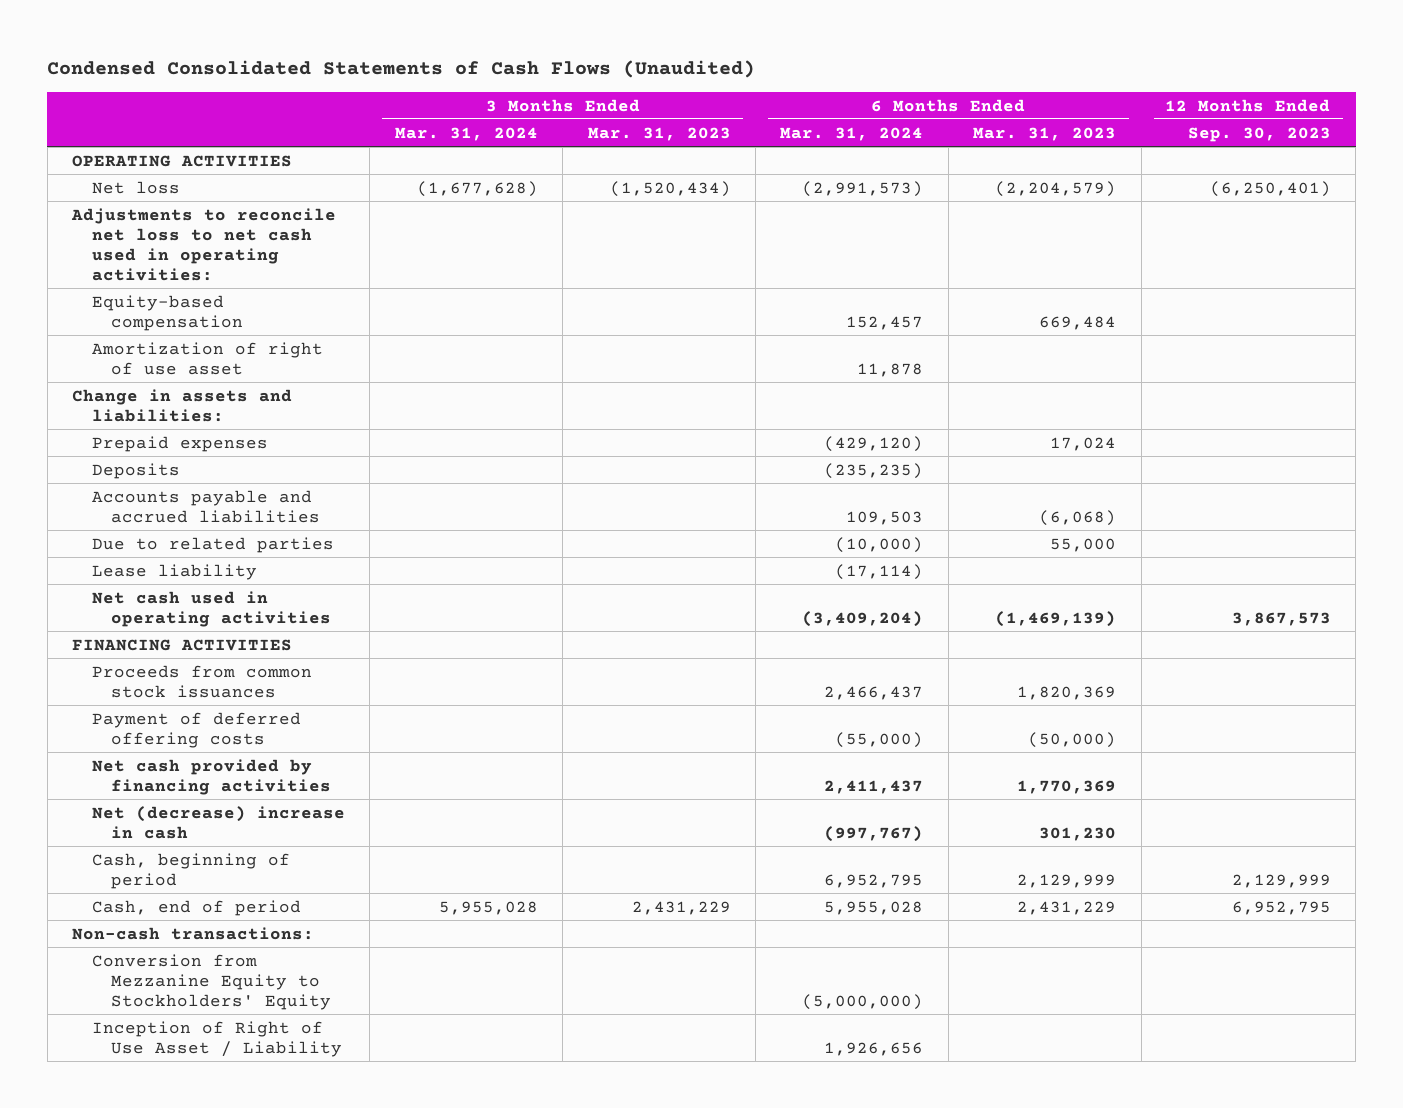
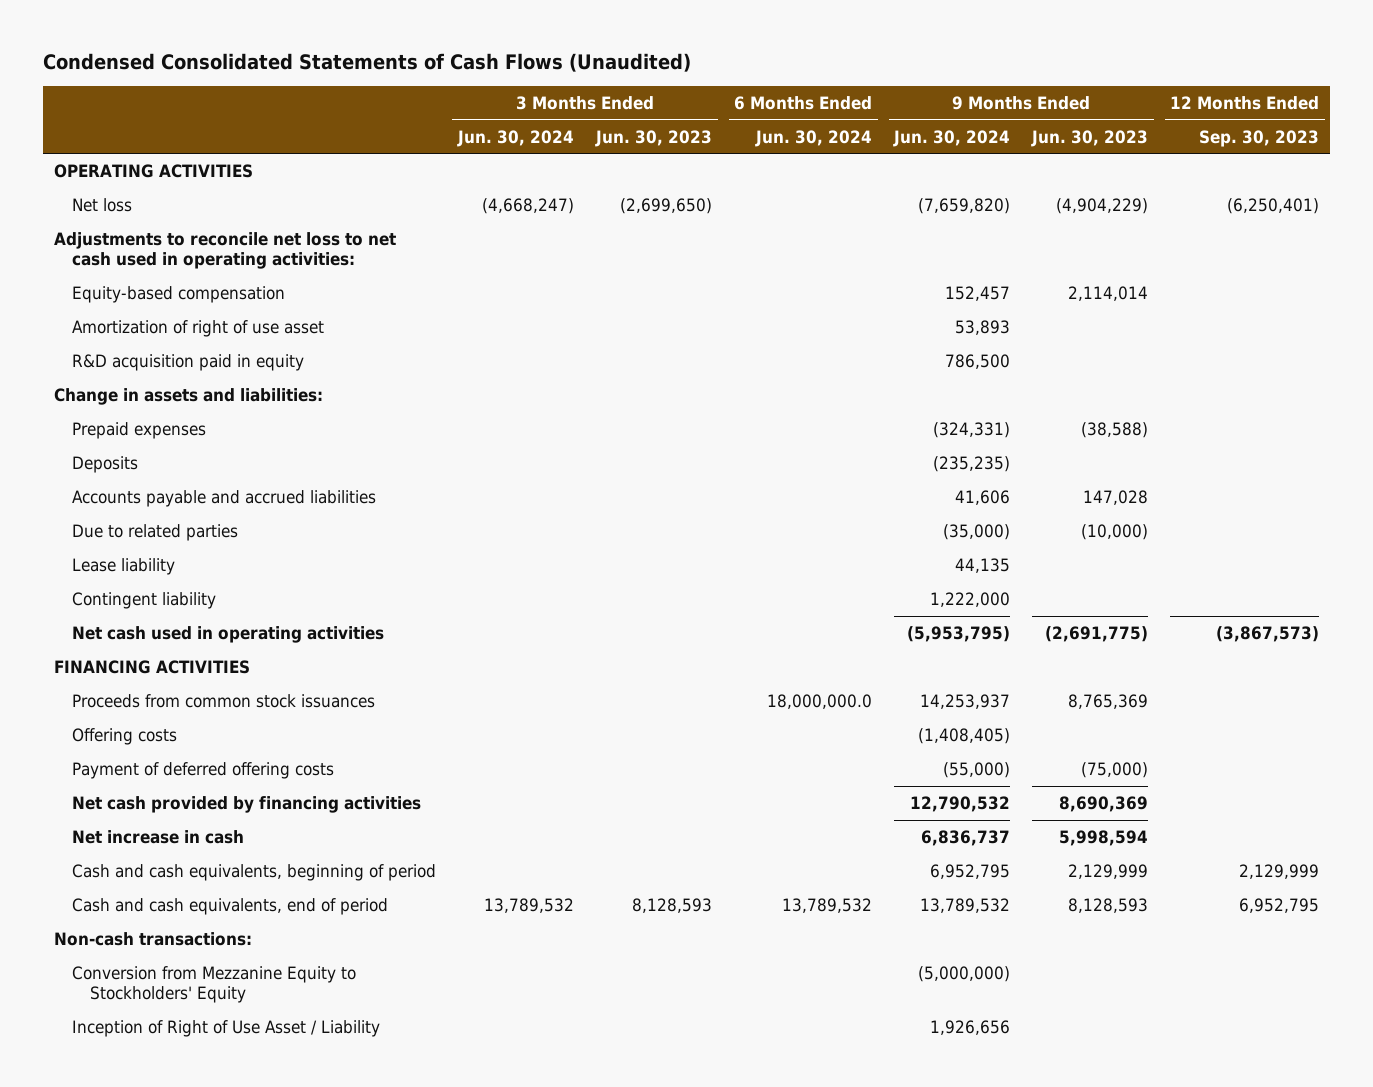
- | 3 Months Ended Mar. 31, 2024 | 3 Months Ended Mar. 31, 2023 | 6 Months Ended Mar. 31, 2024 | 6 Months Ended Mar. 31, 2023 | 12 Months Ended Sep. 30, 2023
+ | 3 Months Ended Jun. 30, 2024 | 3 Months Ended Jun. 30, 2023 | 6 Months Ended Jun. 30, 2024 | 9 Months Ended Jun. 30, 2024 | 9 Months Ended Jun. 30, 2023 | 12 Months Ended Sep. 30, 2023
+ R&D acquisition paid in equity | | | | 786,500 | |
- Net cash used in operating activities | | | (3,409,204) | (1,469,139) | 3,867,573
+ Contingent liability | | | | 1,222,000 | |
+ Net cash used in operating activities | | | | (5,953,795) | (2,691,775) | (3,867,573)
+ Offering costs | | | | (1,408,405) | |
- Net (decrease) increase in cash | | | (997,767) | 301,230 |
- Cash, beginning of period | | | 6,952,795 | 2,129,999 | 2,129,999
- Cash, end of period | 5,955,028 | 2,431,229 | 5,955,028 | 2,431,229 | 6,952,795
+ Net increase in cash | | | | 6,836,737 | 5,998,594 |
+ Cash and cash equivalents, beginning of period | | | | 6,952,795 | 2,129,999 | 2,129,999
+ Cash and cash equivalents, end of period | 13,789,532 | 8,128,593 | 13,789,532 | 13,789,532 | 8,128,593 | 6,952,795

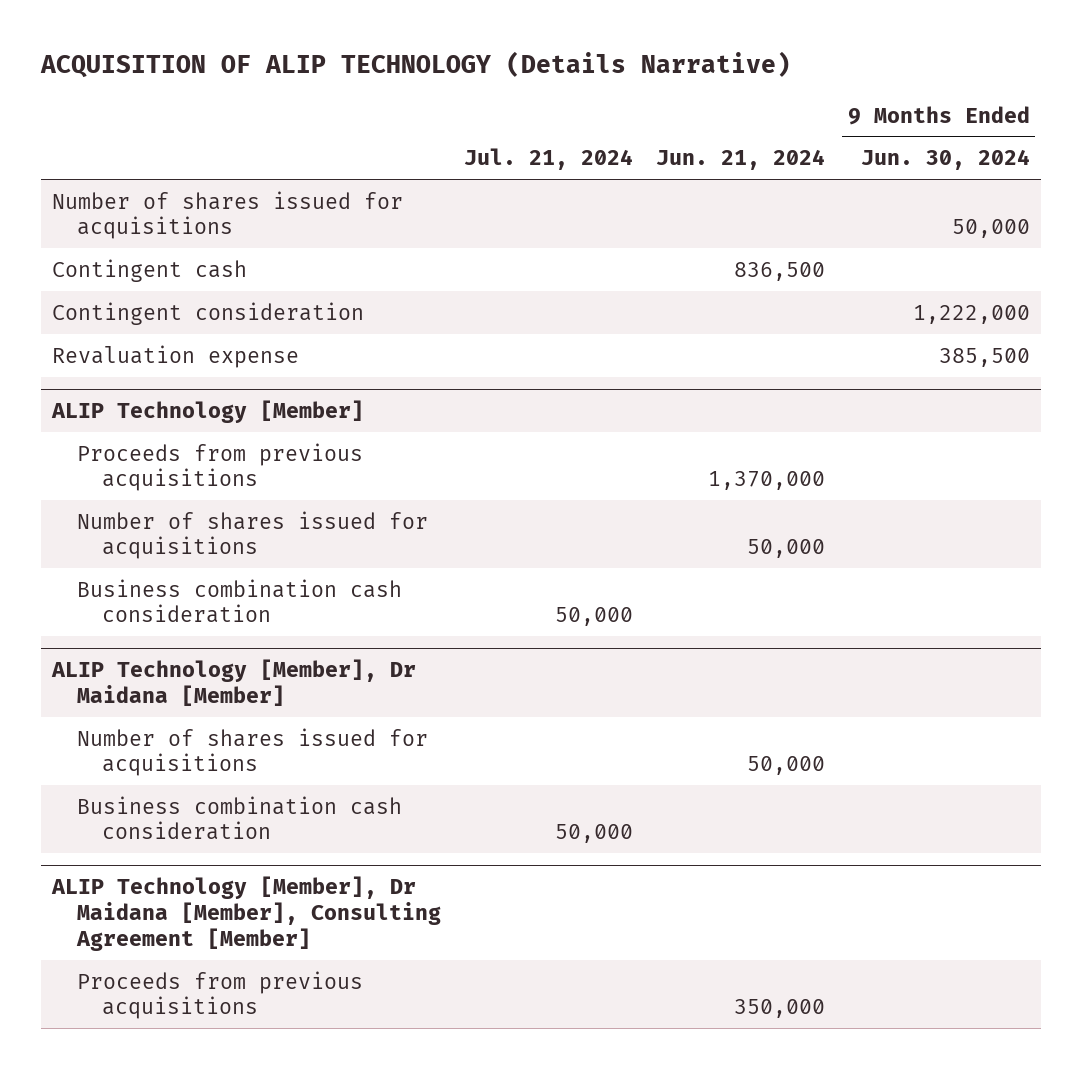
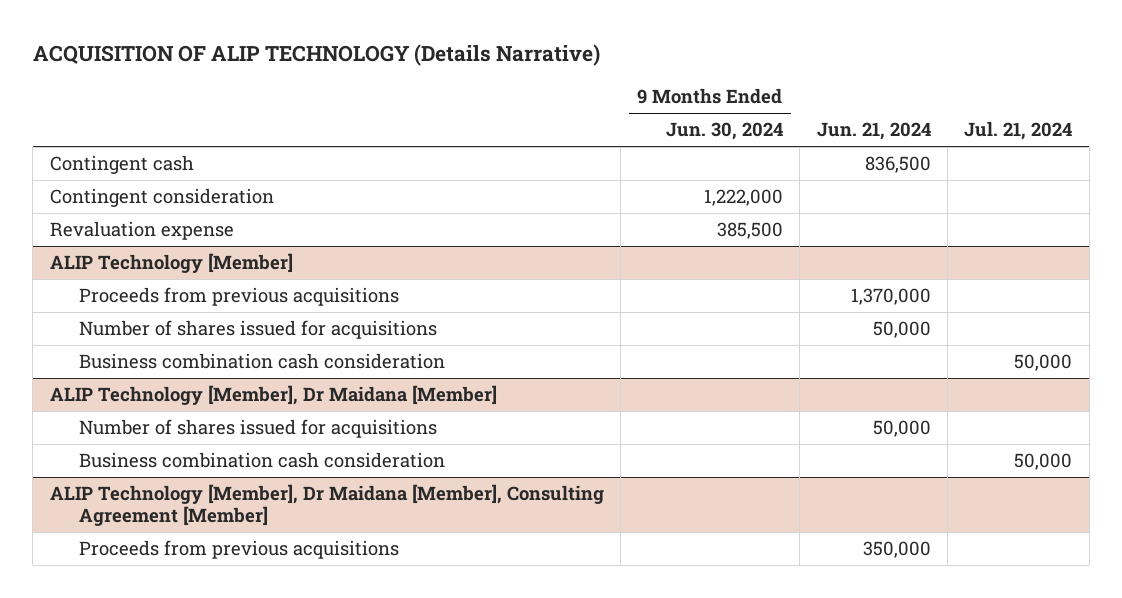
- | Jul. 21, 2024 | Jun. 21, 2024 | 9 Months Ended Jun. 30, 2024
+ | 9 Months Ended Jun. 30, 2024 | Jun. 21, 2024 | Jul. 21, 2024
- Number of shares issued for acquisitions | | | 50,000

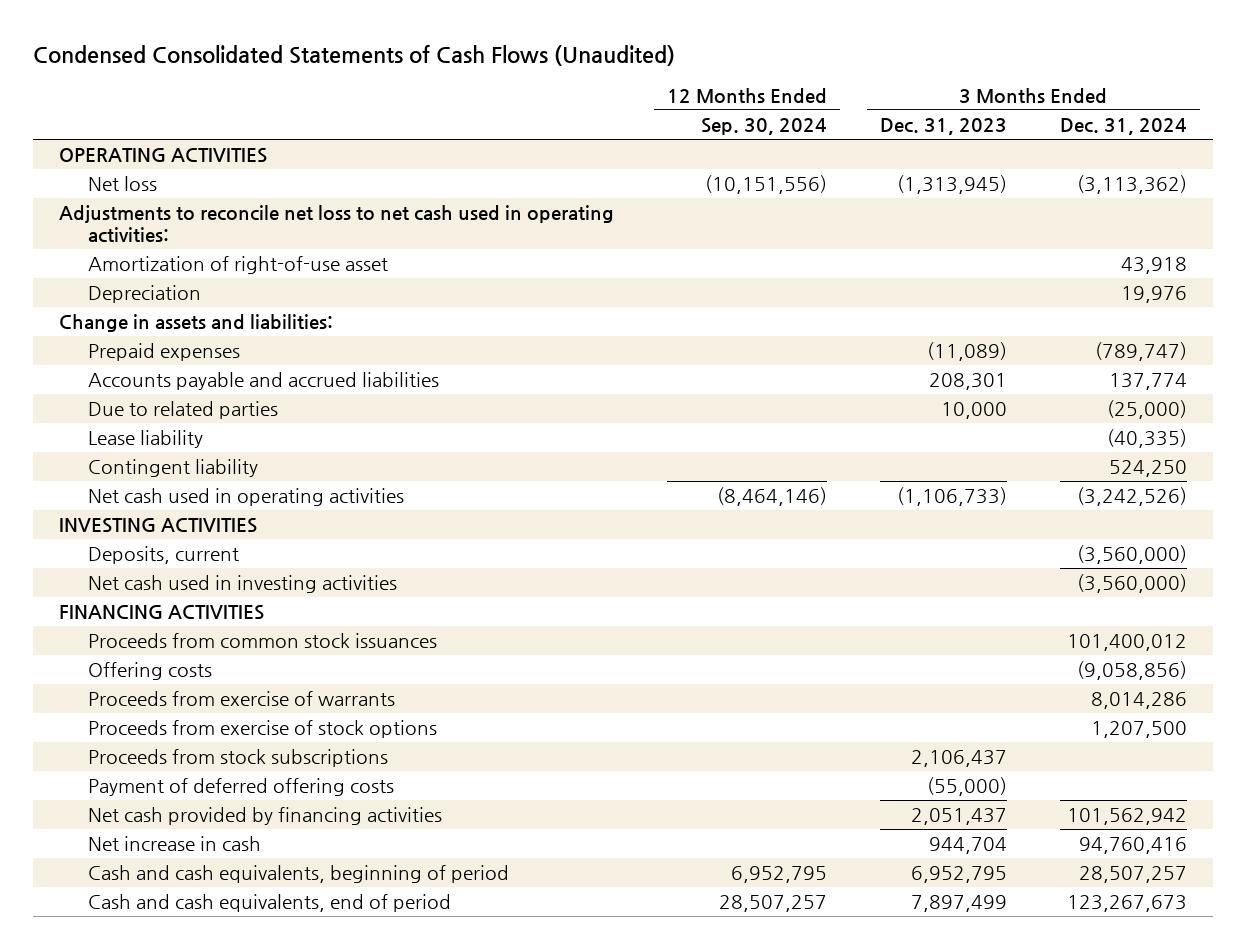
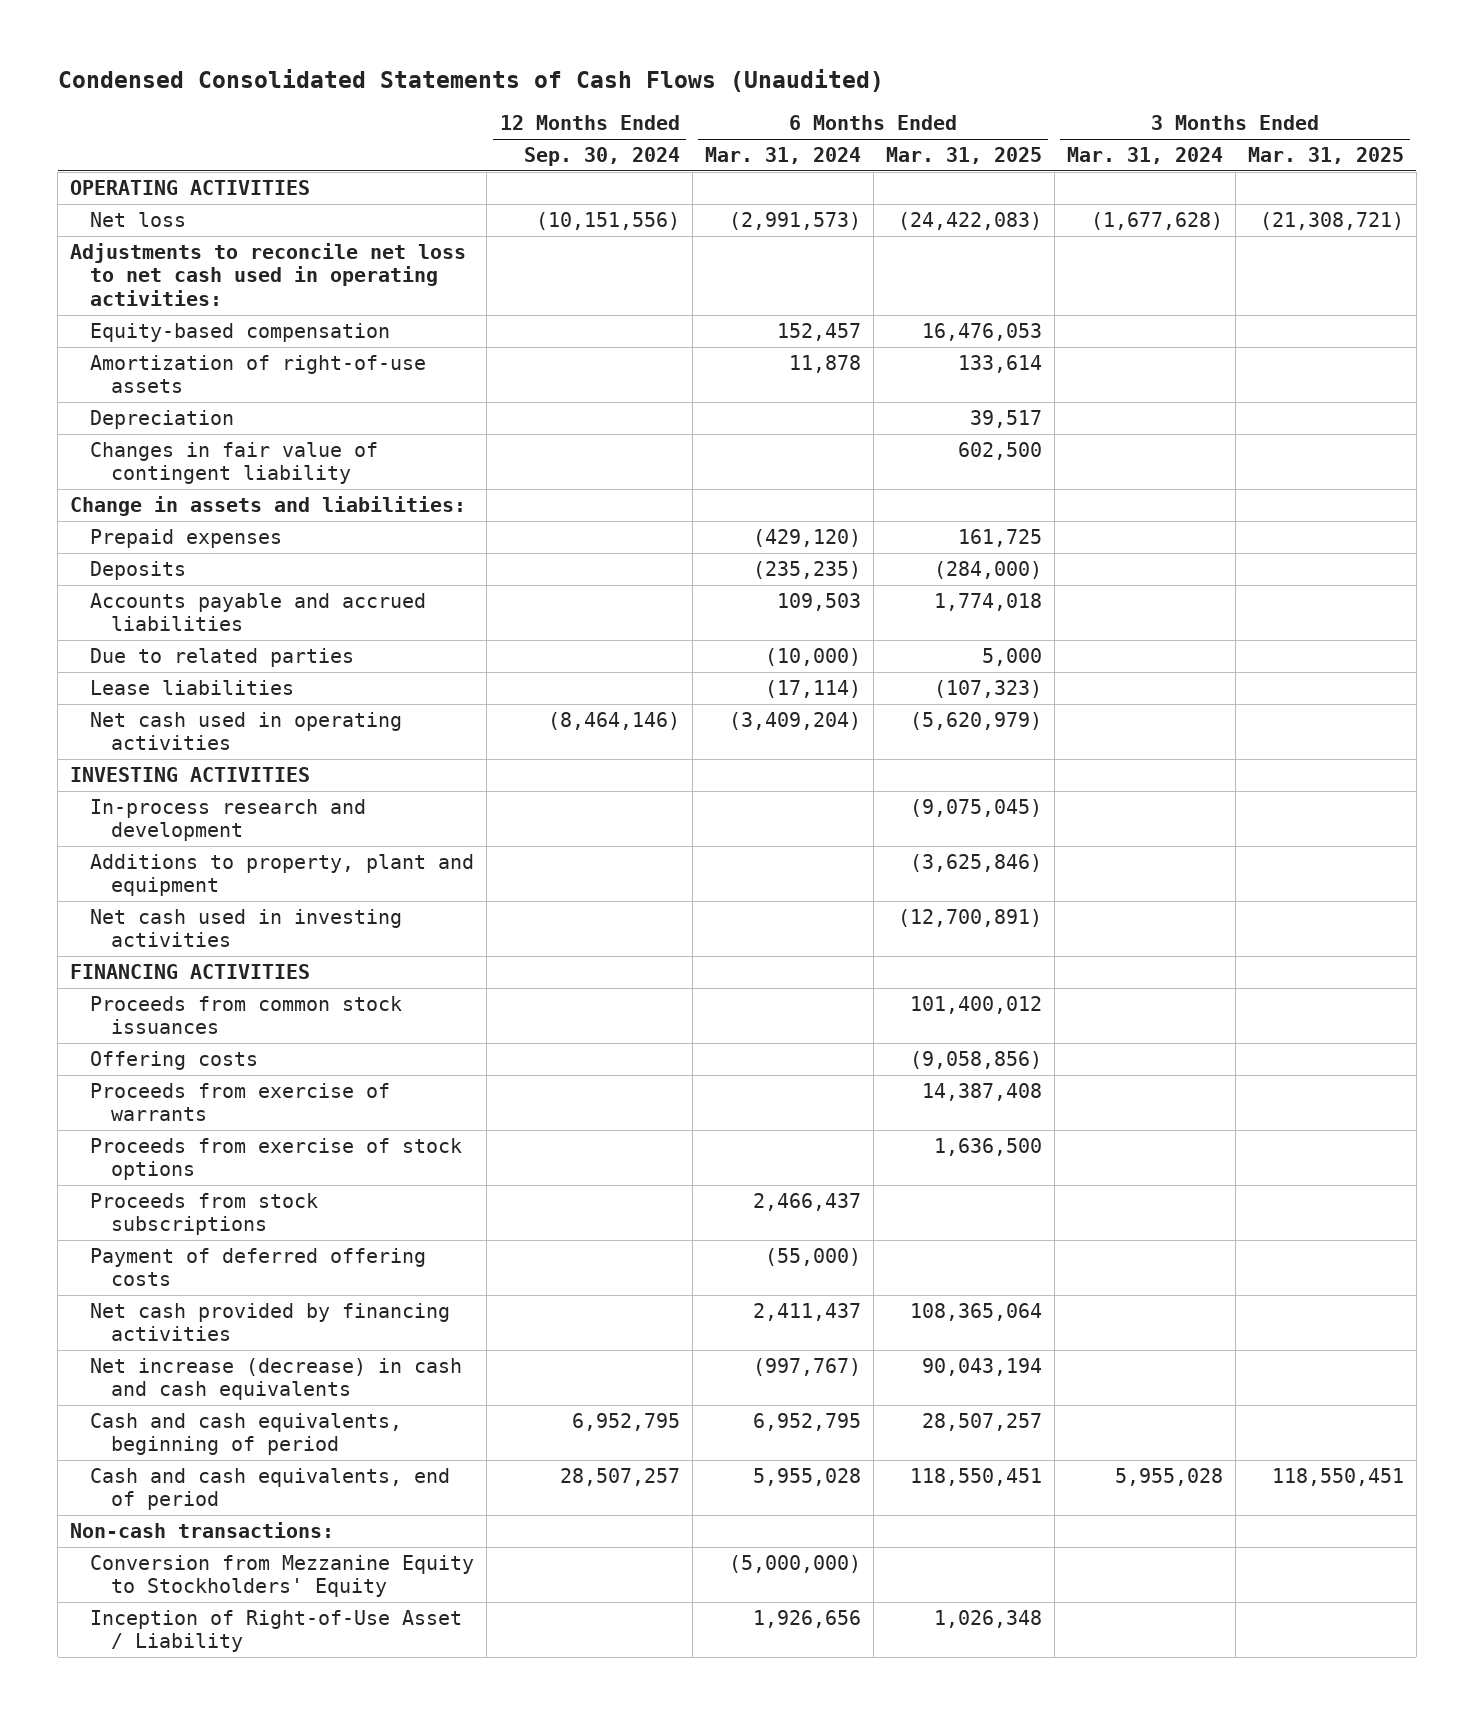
- | 12 Months Ended Sep. 30, 2024 | 3 Months Ended Dec. 31, 2023 | 3 Months Ended Dec. 31, 2024
+ | 12 Months Ended Sep. 30, 2024 | 6 Months Ended Mar. 31, 2024 | 6 Months Ended Mar. 31, 2025 | 3 Months Ended Mar. 31, 2024 | 3 Months Ended Mar. 31, 2025
- Amortization of right-of-use asset | | | 43,918
+ Equity-based compensation | | 152,457 | 16,476,053 | |
+ Amortization of right-of-use assets | | 11,878 | 133,614 | |
+ Changes in fair value of contingent liability | | | 602,500 | |
+ Deposits | | (235,235) | (284,000) | |
- Lease liability | | | (40,335)
- Contingent liability | | | 524,250
+ Lease liabilities | | (17,114) | (107,323) | |
- Deposits, current | | | (3,560,000)
+ In-process research and development | | | (9,075,045) | |
+ Additions to property, plant and equipment | | | (3,625,846) | |
- Net increase in cash | | 944,704 | 94,760,416
+ Net increase (decrease) in cash and cash equivalents | | (997,767) | 90,043,194 | |
+ Non-cash transactions:
+ Conversion from Mezzanine Equity to Stockholders' Equity | | (5,000,000) | | |
+ Inception of Right-of-Use Asset / Liability | | 1,926,656 | 1,026,348 | |

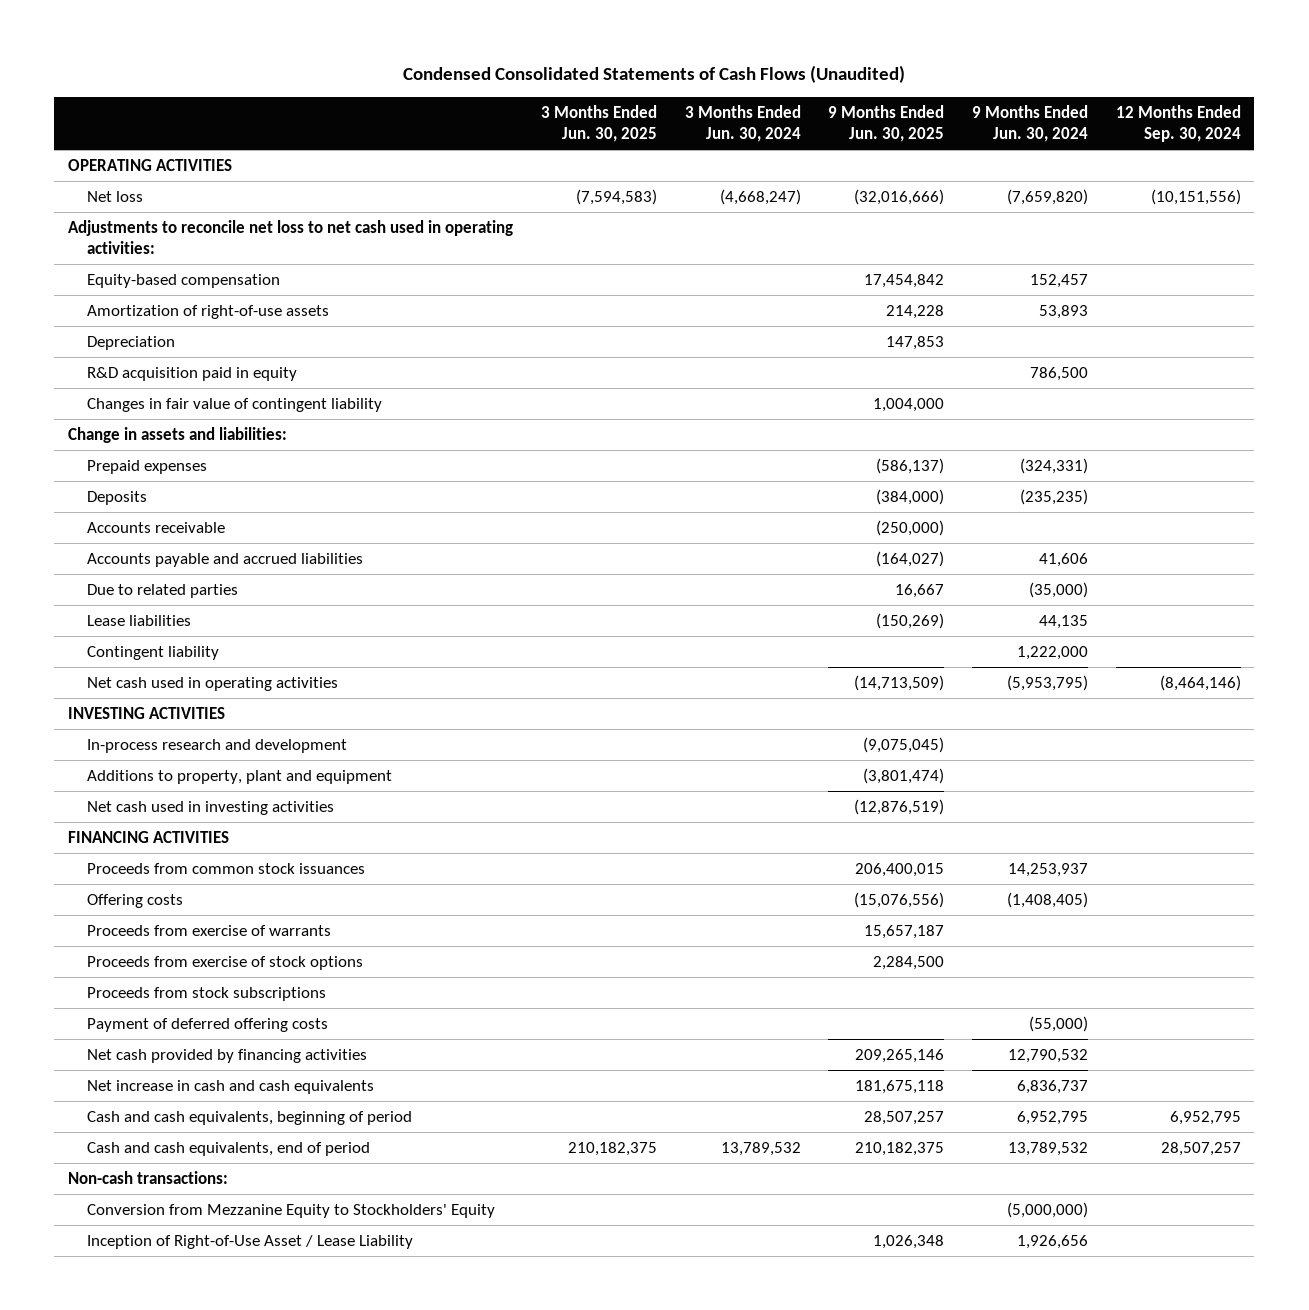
- | 12 Months Ended Sep. 30, 2024 | 6 Months Ended Mar. 31, 2024 | 6 Months Ended Mar. 31, 2025 | 3 Months Ended Mar. 31, 2024 | 3 Months Ended Mar. 31, 2025
+ | 3 Months Ended Jun. 30, 2025 | 3 Months Ended Jun. 30, 2024 | 9 Months Ended Jun. 30, 2025 | 9 Months Ended Jun. 30, 2024 | 12 Months Ended Sep. 30, 2024
+ R&D acquisition paid in equity | | | | 786,500 |
+ Accounts receivable | | | (250,000) | |
+ Contingent liability | | | | 1,222,000 |
- Net increase (decrease) in cash and cash equivalents | | (997,767) | 90,043,194 | |
+ Net increase in cash and cash equivalents | | | 181,675,118 | 6,836,737 |
- Inception of Right-of-Use Asset / Liability | | 1,926,656 | 1,026,348 | |
+ Inception of Right-of-Use Asset / Lease Liability | | | 1,026,348 | 1,926,656 |

